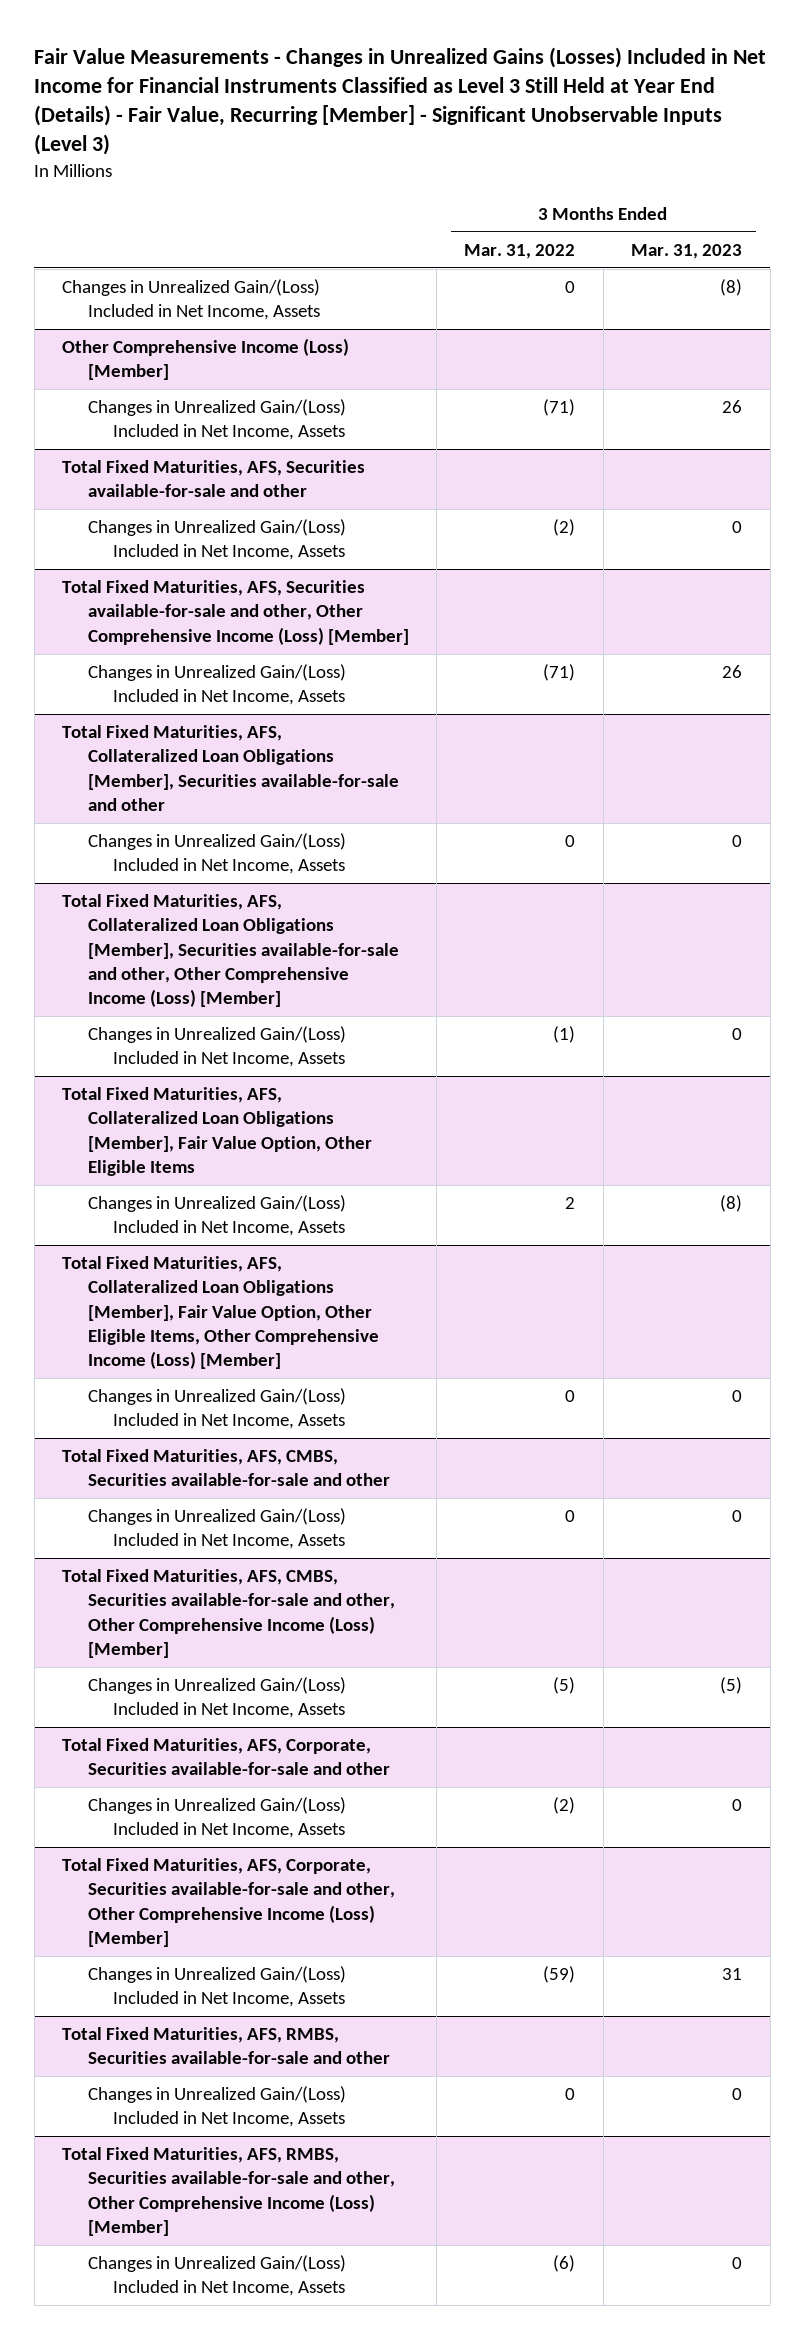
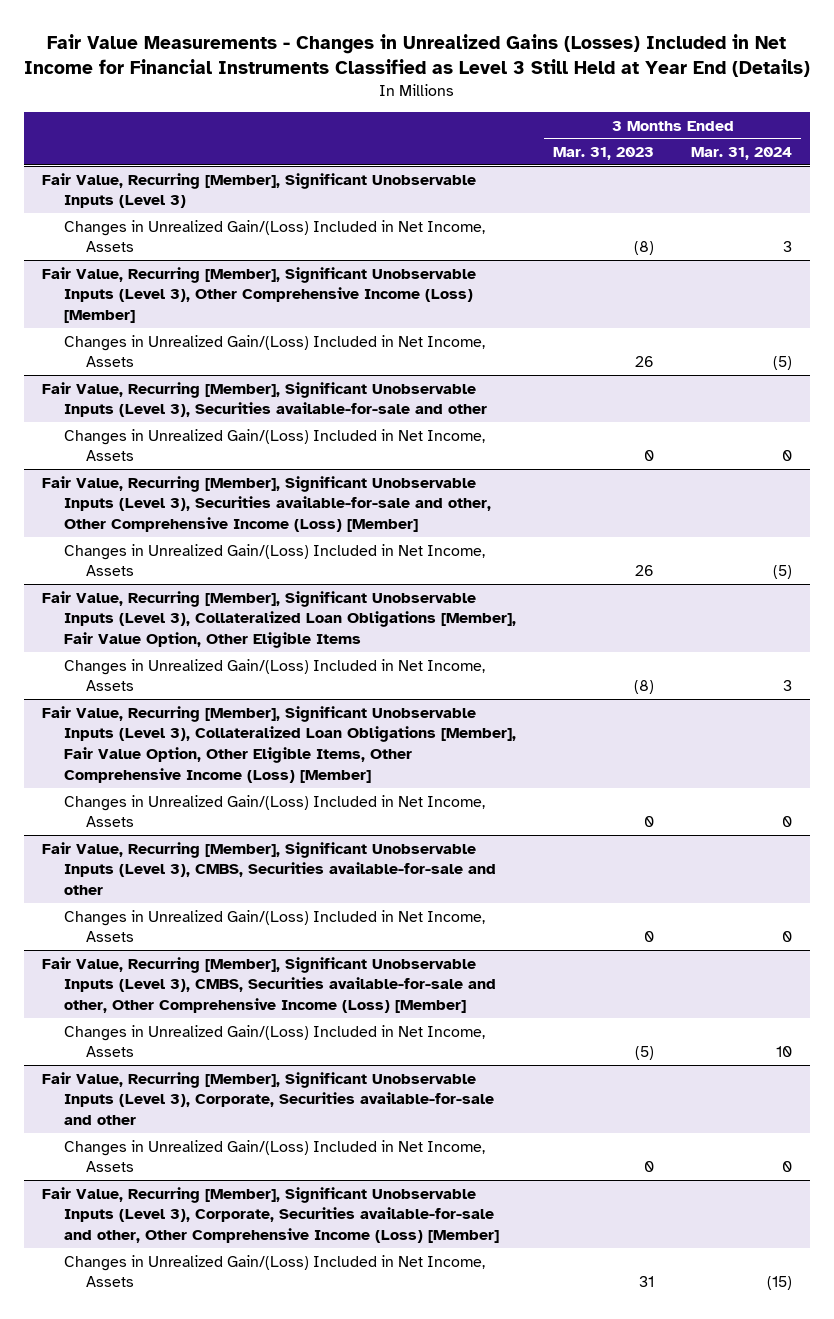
- Fair Value Measurements - Changes in Unrealized Gains (Losses) Included in Net Income for Financial Instruments Classified as Level 3 Still Held at Year End (Details) - Fair Value, Recurring [Member] - Significant Unobservable Inputs (Level 3)
+ Fair Value Measurements - Changes in Unrealized Gains (Losses) Included in Net Income for Financial Instruments Classified as Level 3 Still Held at Year End (Details)
- | 3 Months Ended Mar. 31, 2022 | 3 Months Ended Mar. 31, 2023
+ | 3 Months Ended Mar. 31, 2023 | 3 Months Ended Mar. 31, 2024
+ Fair Value, Recurring [Member], Significant Unobservable Inputs (Level 3)
- Other Comprehensive Income (Loss) [Member]
+ Fair Value, Recurring [Member], Significant Unobservable Inputs (Level 3), Other Comprehensive Income (Loss) [Member]
- Total Fixed Maturities, AFS, Securities available-for-sale and other
+ Fair Value, Recurring [Member], Significant Unobservable Inputs (Level 3), Securities available-for-sale and other
- Total Fixed Maturities, AFS, Securities available-for-sale and other, Other Comprehensive Income (Loss) [Member]
+ Fair Value, Recurring [Member], Significant Unobservable Inputs (Level 3), Securities available-for-sale and other, Other Comprehensive Income (Loss) [Member]
- Total Fixed Maturities, AFS, Collateralized Loan Obligations [Member], Securities available-for-sale and other
- Changes in Unrealized Gain/(Loss) Included in Net Income, Assets | 0 | 0
- Total Fixed Maturities, AFS, Collateralized Loan Obligations [Member], Securities available-for-sale and other, Other Comprehensive Income (Loss) [Member]
- Changes in Unrealized Gain/(Loss) Included in Net Income, Assets | (1) | 0
- Total Fixed Maturities, AFS, Collateralized Loan Obligations [Member], Fair Value Option, Other Eligible Items
+ Fair Value, Recurring [Member], Significant Unobservable Inputs (Level 3), Collateralized Loan Obligations [Member], Fair Value Option, Other Eligible Items
- Total Fixed Maturities, AFS, Collateralized Loan Obligations [Member], Fair Value Option, Other Eligible Items, Other Comprehensive Income (Loss) [Member]
+ Fair Value, Recurring [Member], Significant Unobservable Inputs (Level 3), Collateralized Loan Obligations [Member], Fair Value Option, Other Eligible Items, Other Comprehensive Income (Loss) [Member]
- Total Fixed Maturities, AFS, CMBS, Securities available-for-sale and other
+ Fair Value, Recurring [Member], Significant Unobservable Inputs (Level 3), CMBS, Securities available-for-sale and other
- Total Fixed Maturities, AFS, CMBS, Securities available-for-sale and other, Other Comprehensive Income (Loss) [Member]
+ Fair Value, Recurring [Member], Significant Unobservable Inputs (Level 3), CMBS, Securities available-for-sale and other, Other Comprehensive Income (Loss) [Member]
- Total Fixed Maturities, AFS, Corporate, Securities available-for-sale and other
+ Fair Value, Recurring [Member], Significant Unobservable Inputs (Level 3), Corporate, Securities available-for-sale and other
- Total Fixed Maturities, AFS, Corporate, Securities available-for-sale and other, Other Comprehensive Income (Loss) [Member]
+ Fair Value, Recurring [Member], Significant Unobservable Inputs (Level 3), Corporate, Securities available-for-sale and other, Other Comprehensive Income (Loss) [Member]
- Total Fixed Maturities, AFS, RMBS, Securities available-for-sale and other
- Changes in Unrealized Gain/(Loss) Included in Net Income, Assets | 0 | 0
- Total Fixed Maturities, AFS, RMBS, Securities available-for-sale and other, Other Comprehensive Income (Loss) [Member]
- Changes in Unrealized Gain/(Loss) Included in Net Income, Assets | (6) | 0

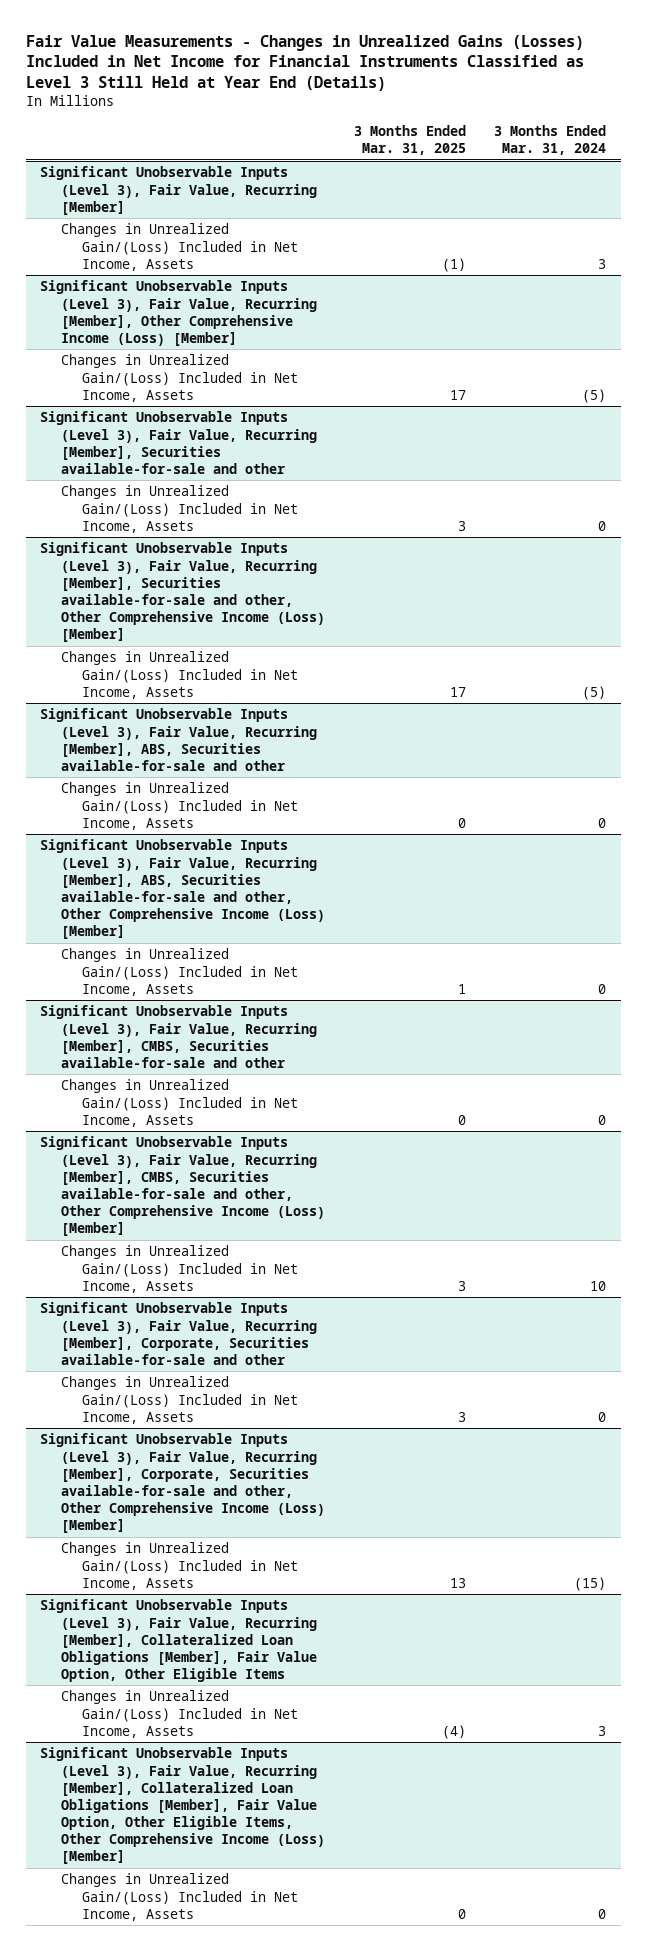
- | 3 Months Ended Mar. 31, 2023 | 3 Months Ended Mar. 31, 2024
+ | 3 Months Ended Mar. 31, 2025 | 3 Months Ended Mar. 31, 2024
- Fair Value, Recurring [Member], Significant Unobservable Inputs (Level 3)
+ Significant Unobservable Inputs (Level 3), Fair Value, Recurring [Member]
- Fair Value, Recurring [Member], Significant Unobservable Inputs (Level 3), Other Comprehensive Income (Loss) [Member]
+ Significant Unobservable Inputs (Level 3), Fair Value, Recurring [Member], Other Comprehensive Income (Loss) [Member]
- Fair Value, Recurring [Member], Significant Unobservable Inputs (Level 3), Securities available-for-sale and other
+ Significant Unobservable Inputs (Level 3), Fair Value, Recurring [Member], Securities available-for-sale and other
- Fair Value, Recurring [Member], Significant Unobservable Inputs (Level 3), Securities available-for-sale and other, Other Comprehensive Income (Loss) [Member]
+ Significant Unobservable Inputs (Level 3), Fair Value, Recurring [Member], Securities available-for-sale and other, Other Comprehensive Income (Loss) [Member]
- Fair Value, Recurring [Member], Significant Unobservable Inputs (Level 3), Collateralized Loan Obligations [Member], Fair Value Option, Other Eligible Items
- Changes in Unrealized Gain/(Loss) Included in Net Income, Assets | (8) | 3
- Fair Value, Recurring [Member], Significant Unobservable Inputs (Level 3), Collateralized Loan Obligations [Member], Fair Value Option, Other Eligible Items, Other Comprehensive Income (Loss) [Member]
+ Significant Unobservable Inputs (Level 3), Fair Value, Recurring [Member], ABS, Securities available-for-sale and other
- Fair Value, Recurring [Member], Significant Unobservable Inputs (Level 3), CMBS, Securities available-for-sale and other
+ Significant Unobservable Inputs (Level 3), Fair Value, Recurring [Member], ABS, Securities available-for-sale and other, Other Comprehensive Income (Loss) [Member]
- Fair Value, Recurring [Member], Significant Unobservable Inputs (Level 3), CMBS, Securities available-for-sale and other, Other Comprehensive Income (Loss) [Member]
+ Significant Unobservable Inputs (Level 3), Fair Value, Recurring [Member], CMBS, Securities available-for-sale and other
+ Changes in Unrealized Gain/(Loss) Included in Net Income, Assets | 0 | 0
+ Significant Unobservable Inputs (Level 3), Fair Value, Recurring [Member], CMBS, Securities available-for-sale and other, Other Comprehensive Income (Loss) [Member]
- Fair Value, Recurring [Member], Significant Unobservable Inputs (Level 3), Corporate, Securities available-for-sale and other
+ Significant Unobservable Inputs (Level 3), Fair Value, Recurring [Member], Corporate, Securities available-for-sale and other
- Fair Value, Recurring [Member], Significant Unobservable Inputs (Level 3), Corporate, Securities available-for-sale and other, Other Comprehensive Income (Loss) [Member]
+ Significant Unobservable Inputs (Level 3), Fair Value, Recurring [Member], Corporate, Securities available-for-sale and other, Other Comprehensive Income (Loss) [Member]
+ Significant Unobservable Inputs (Level 3), Fair Value, Recurring [Member], Collateralized Loan Obligations [Member], Fair Value Option, Other Eligible Items
+ Changes in Unrealized Gain/(Loss) Included in Net Income, Assets | (4) | 3
+ Significant Unobservable Inputs (Level 3), Fair Value, Recurring [Member], Collateralized Loan Obligations [Member], Fair Value Option, Other Eligible Items, Other Comprehensive Income (Loss) [Member]
+ Changes in Unrealized Gain/(Loss) Included in Net Income, Assets | 0 | 0

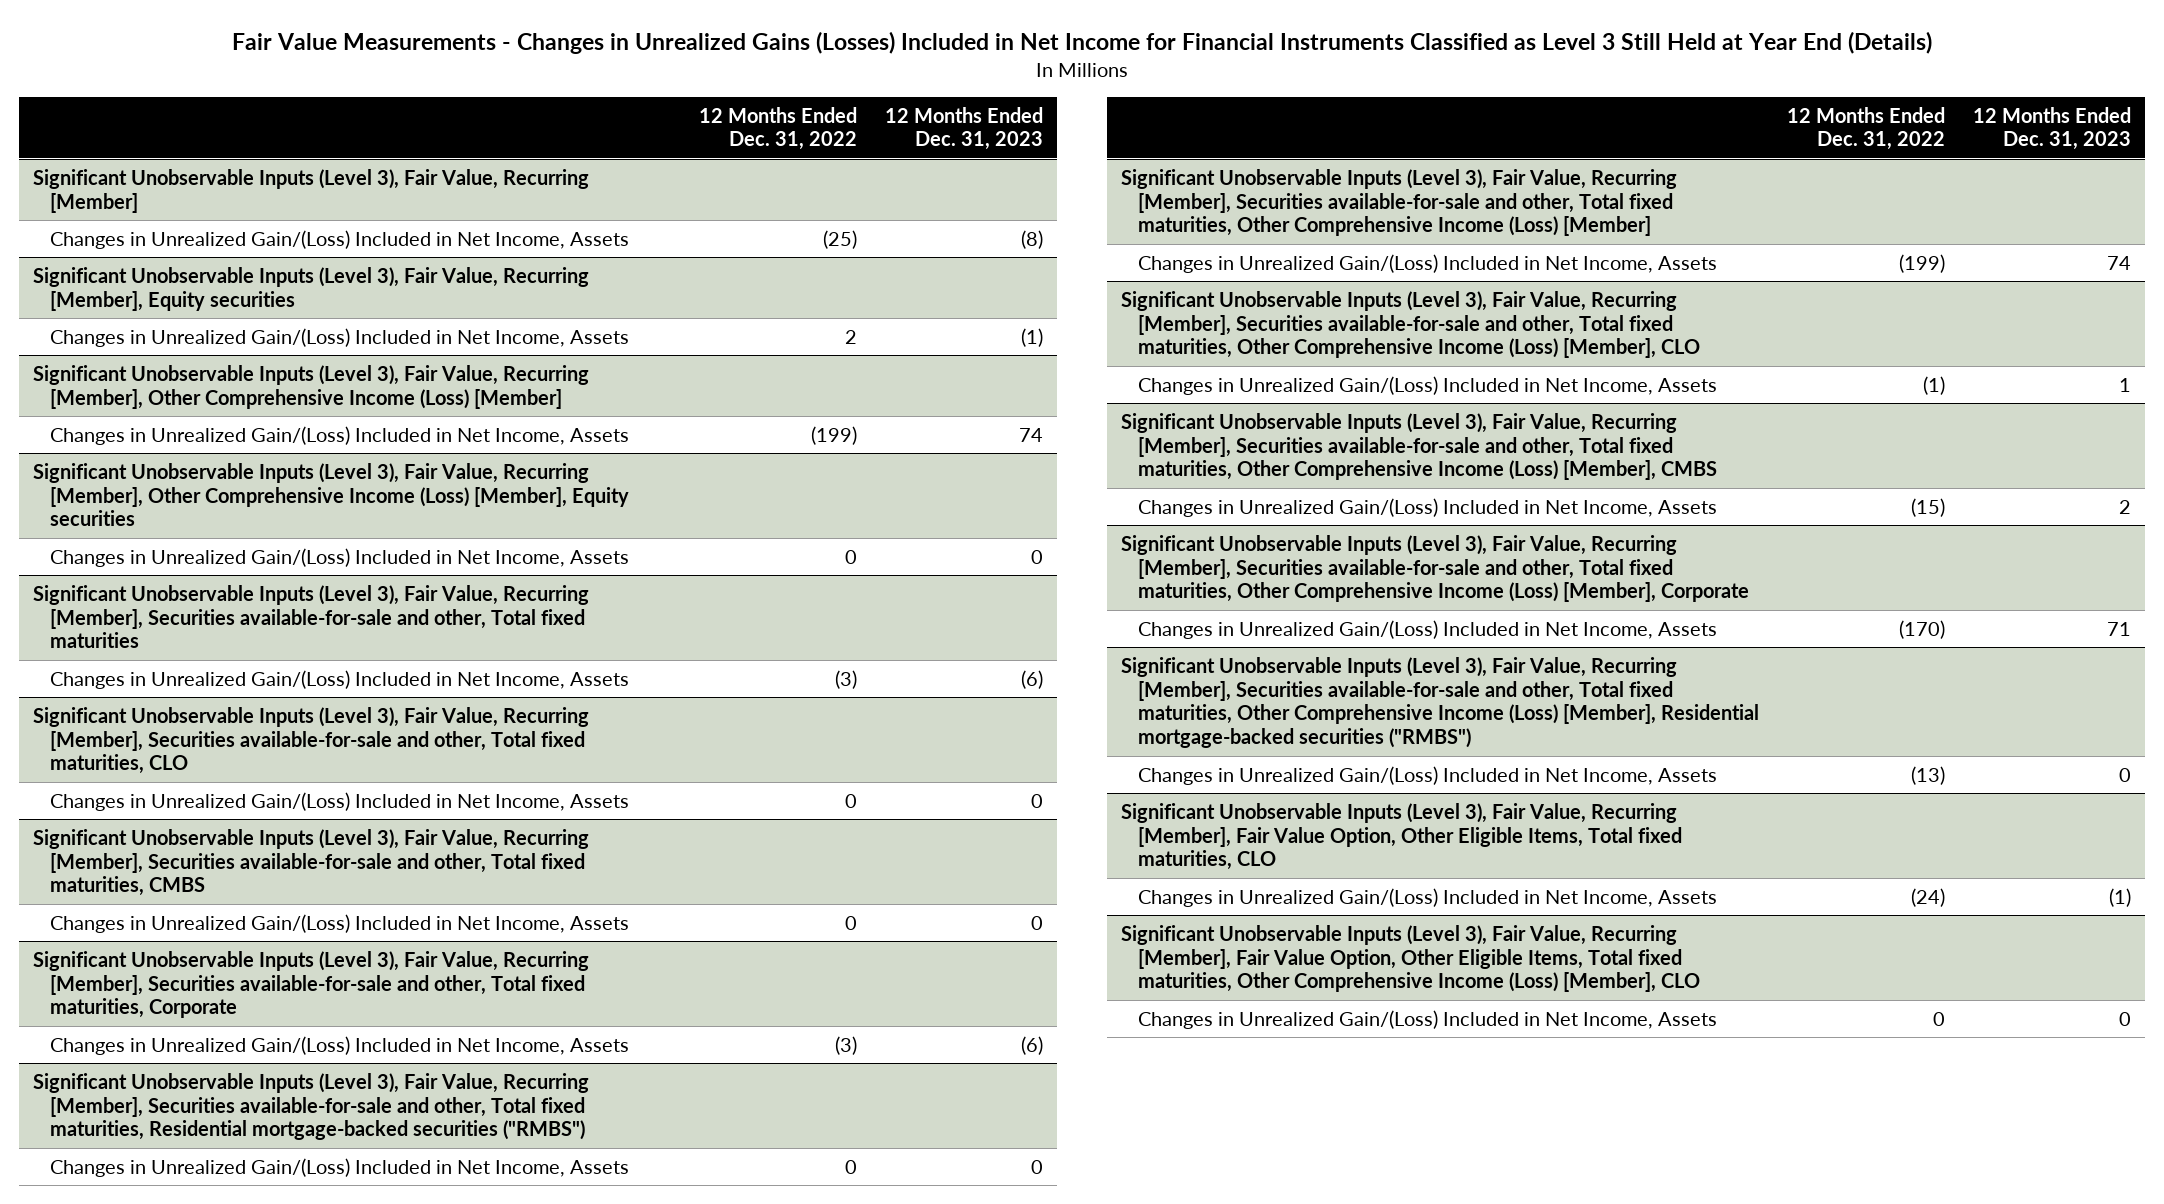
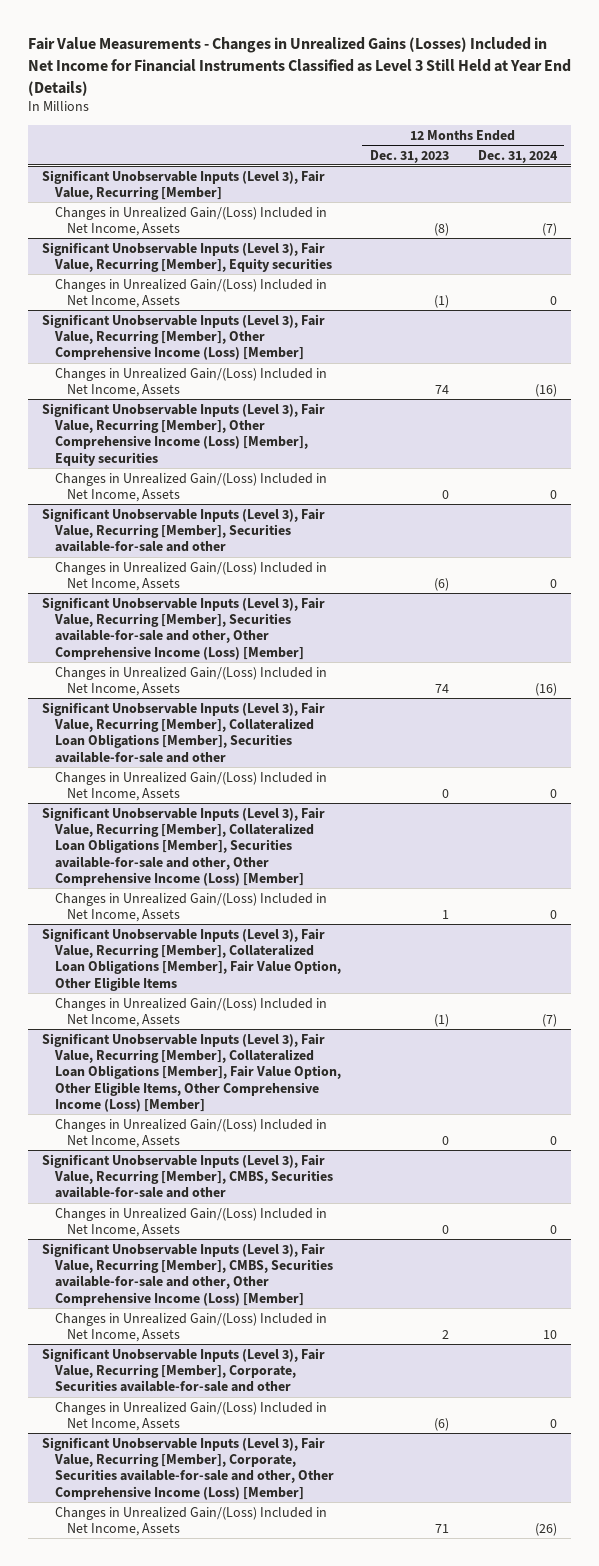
- | 12 Months Ended Dec. 31, 2022 | 12 Months Ended Dec. 31, 2023
+ | 12 Months Ended Dec. 31, 2023 | 12 Months Ended Dec. 31, 2024
- Significant Unobservable Inputs (Level 3), Fair Value, Recurring [Member], Securities available-for-sale and other, Total fixed maturities
+ Significant Unobservable Inputs (Level 3), Fair Value, Recurring [Member], Securities available-for-sale and other
- Significant Unobservable Inputs (Level 3), Fair Value, Recurring [Member], Securities available-for-sale and other, Total fixed maturities, CLO
+ Significant Unobservable Inputs (Level 3), Fair Value, Recurring [Member], Securities available-for-sale and other, Other Comprehensive Income (Loss) [Member]
+ Changes in Unrealized Gain/(Loss) Included in Net Income, Assets | 74 | (16)
+ Significant Unobservable Inputs (Level 3), Fair Value, Recurring [Member], Collateralized Loan Obligations [Member], Securities available-for-sale and other
- Significant Unobservable Inputs (Level 3), Fair Value, Recurring [Member], Securities available-for-sale and other, Total fixed maturities, CMBS
+ Significant Unobservable Inputs (Level 3), Fair Value, Recurring [Member], Collateralized Loan Obligations [Member], Securities available-for-sale and other, Other Comprehensive Income (Loss) [Member]
+ Changes in Unrealized Gain/(Loss) Included in Net Income, Assets | 1 | 0
+ Significant Unobservable Inputs (Level 3), Fair Value, Recurring [Member], Collateralized Loan Obligations [Member], Fair Value Option, Other Eligible Items
+ Changes in Unrealized Gain/(Loss) Included in Net Income, Assets | (1) | (7)
+ Significant Unobservable Inputs (Level 3), Fair Value, Recurring [Member], Collateralized Loan Obligations [Member], Fair Value Option, Other Eligible Items, Other Comprehensive Income (Loss) [Member]
- Significant Unobservable Inputs (Level 3), Fair Value, Recurring [Member], Securities available-for-sale and other, Total fixed maturities, Corporate
- Changes in Unrealized Gain/(Loss) Included in Net Income, Assets | (3) | (6)
- Significant Unobservable Inputs (Level 3), Fair Value, Recurring [Member], Securities available-for-sale and other, Total fixed maturities, Residential mortgage-backed securities ("RMBS")
+ Significant Unobservable Inputs (Level 3), Fair Value, Recurring [Member], CMBS, Securities available-for-sale and other
- Significant Unobservable Inputs (Level 3), Fair Value, Recurring [Member], Securities available-for-sale and other, Total fixed maturities, Other Comprehensive Income (Loss) [Member]
- Changes in Unrealized Gain/(Loss) Included in Net Income, Assets | (199) | 74
- Significant Unobservable Inputs (Level 3), Fair Value, Recurring [Member], Securities available-for-sale and other, Total fixed maturities, Other Comprehensive Income (Loss) [Member], CLO
- Changes in Unrealized Gain/(Loss) Included in Net Income, Assets | (1) | 1
- Significant Unobservable Inputs (Level 3), Fair Value, Recurring [Member], Securities available-for-sale and other, Total fixed maturities, Other Comprehensive Income (Loss) [Member], CMBS
+ Significant Unobservable Inputs (Level 3), Fair Value, Recurring [Member], CMBS, Securities available-for-sale and other, Other Comprehensive Income (Loss) [Member]
- Significant Unobservable Inputs (Level 3), Fair Value, Recurring [Member], Securities available-for-sale and other, Total fixed maturities, Other Comprehensive Income (Loss) [Member], Corporate
+ Significant Unobservable Inputs (Level 3), Fair Value, Recurring [Member], Corporate, Securities available-for-sale and other
+ Changes in Unrealized Gain/(Loss) Included in Net Income, Assets | (6) | 0
+ Significant Unobservable Inputs (Level 3), Fair Value, Recurring [Member], Corporate, Securities available-for-sale and other, Other Comprehensive Income (Loss) [Member]
- Significant Unobservable Inputs (Level 3), Fair Value, Recurring [Member], Securities available-for-sale and other, Total fixed maturities, Other Comprehensive Income (Loss) [Member], Residential mortgage-backed securities ("RMBS")
- Changes in Unrealized Gain/(Loss) Included in Net Income, Assets | (13) | 0
- Significant Unobservable Inputs (Level 3), Fair Value, Recurring [Member], Fair Value Option, Other Eligible Items, Total fixed maturities, CLO
- Changes in Unrealized Gain/(Loss) Included in Net Income, Assets | (24) | (1)
- Significant Unobservable Inputs (Level 3), Fair Value, Recurring [Member], Fair Value Option, Other Eligible Items, Total fixed maturities, Other Comprehensive Income (Loss) [Member], CLO
- Changes in Unrealized Gain/(Loss) Included in Net Income, Assets | 0 | 0

